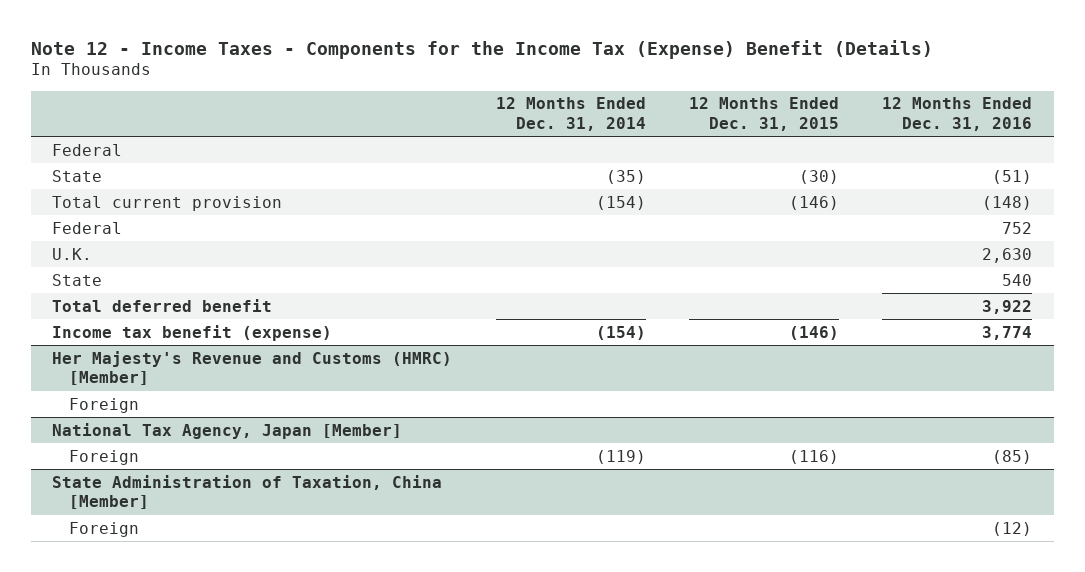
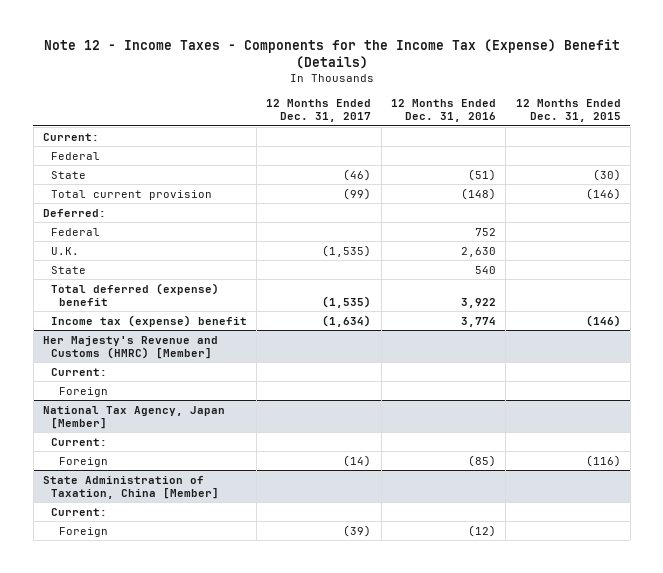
- | 12 Months Ended Dec. 31, 2014 | 12 Months Ended Dec. 31, 2015 | 12 Months Ended Dec. 31, 2016
+ | 12 Months Ended Dec. 31, 2017 | 12 Months Ended Dec. 31, 2016 | 12 Months Ended Dec. 31, 2015
+ Current:
+ Deferred:
- Total deferred benefit | | | 3,922
- Income tax benefit (expense) | (154) | (146) | 3,774
+ Total deferred (expense) benefit | (1,535) | 3,922 |
+ Income tax (expense) benefit | (1,634) | 3,774 | (146)
@ Her Majesty's Revenue and Customs (HMRC) [Member]
+ Current:
@ National Tax Agency, Japan [Member]
+ Current:
@ State Administration of Taxation, China [Member]
+ Current:

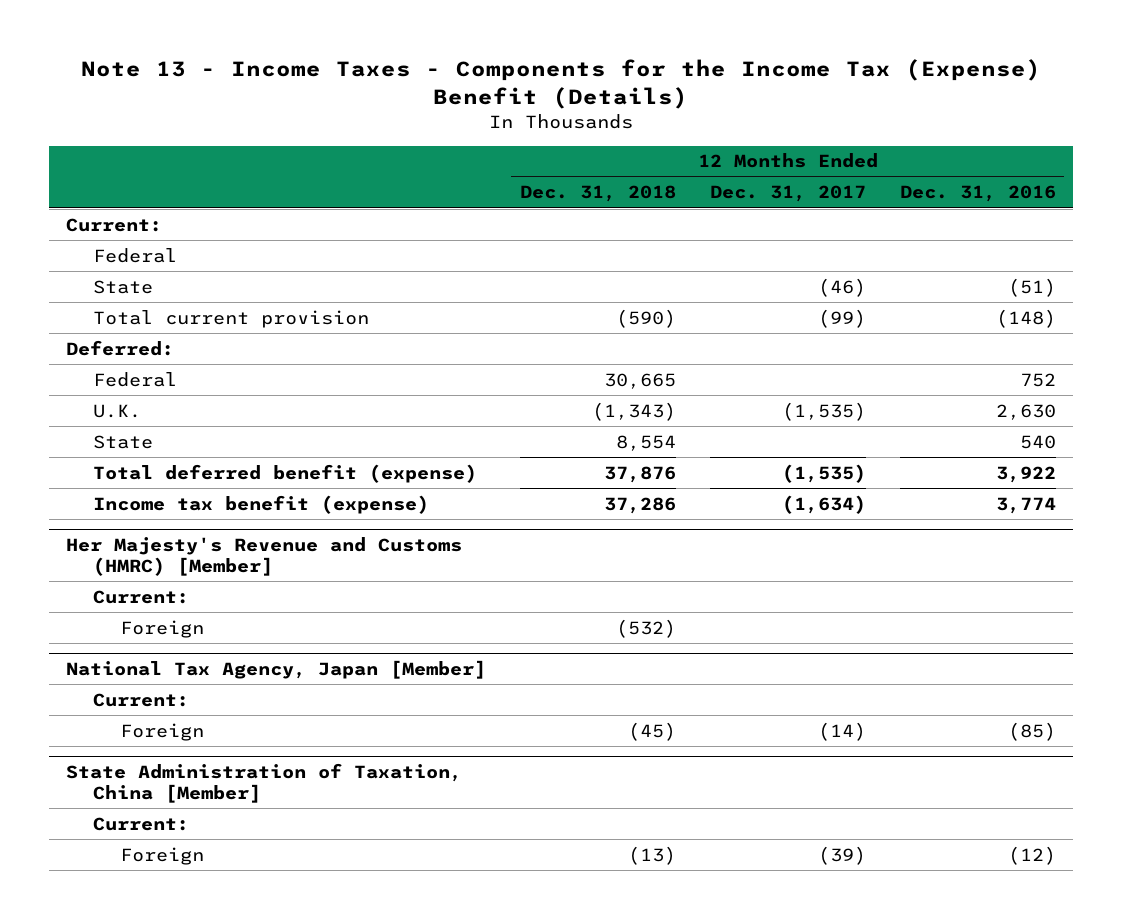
- Note 12 - Income Taxes - Components for the Income Tax (Expense) Benefit (Details)
+ Note 13 - Income Taxes - Components for the Income Tax (Expense) Benefit (Details)
- | 12 Months Ended Dec. 31, 2017 | 12 Months Ended Dec. 31, 2016 | 12 Months Ended Dec. 31, 2015
+ | 12 Months Ended Dec. 31, 2018 | 12 Months Ended Dec. 31, 2017 | 12 Months Ended Dec. 31, 2016
- Total deferred (expense) benefit | (1,535) | 3,922 |
- Income tax (expense) benefit | (1,634) | 3,774 | (146)
+ Total deferred benefit (expense) | 37,876 | (1,535) | 3,922
+ Income tax benefit (expense) | 37,286 | (1,634) | 3,774

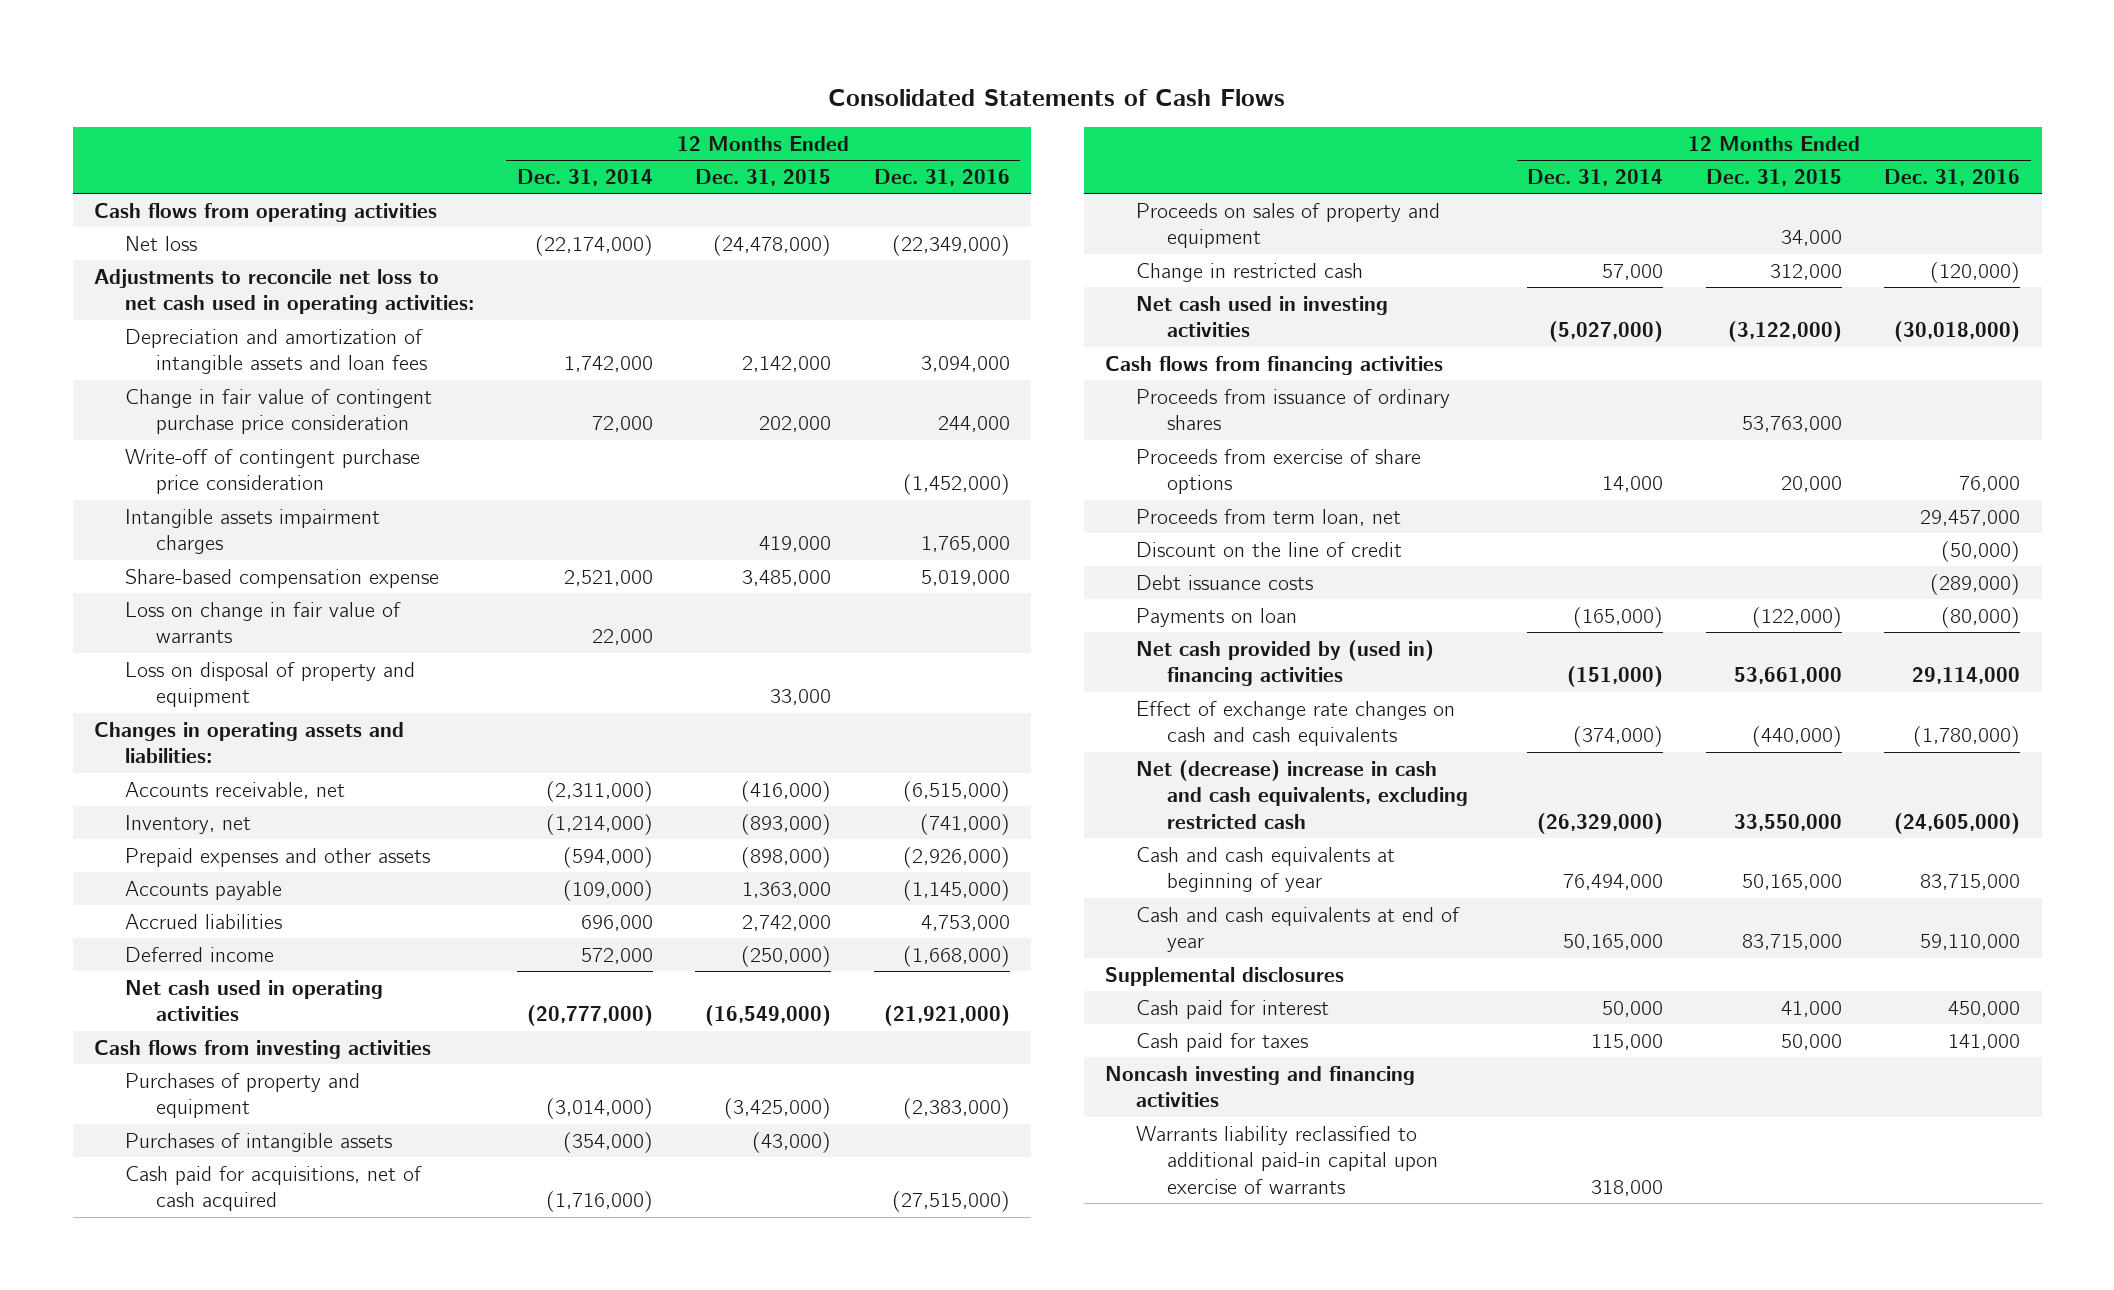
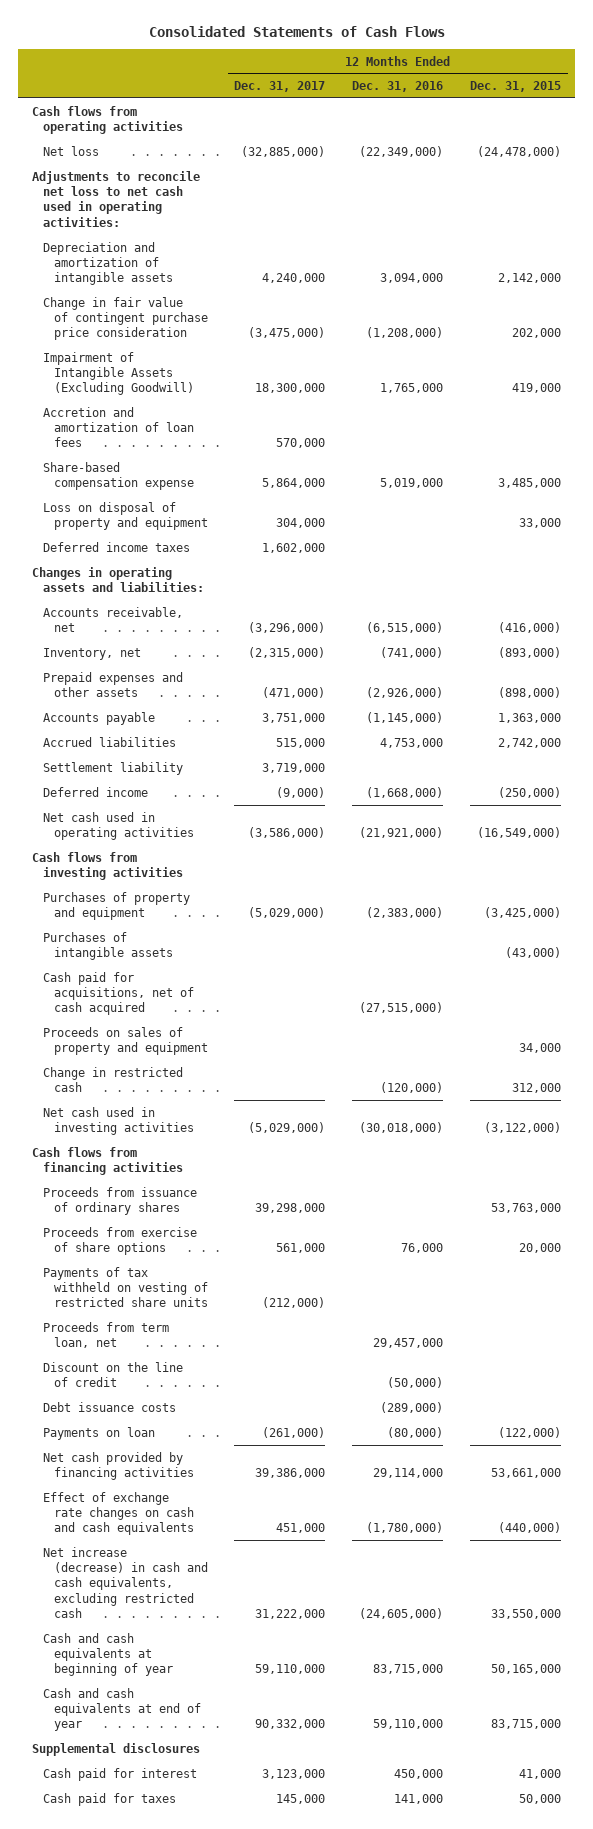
- | 12 Months Ended Dec. 31, 2014 | 12 Months Ended Dec. 31, 2015 | 12 Months Ended Dec. 31, 2016
+ | 12 Months Ended Dec. 31, 2017 | 12 Months Ended Dec. 31, 2016 | 12 Months Ended Dec. 31, 2015
- Depreciation and amortization of intangible assets and loan fees | 1,742,000 | 2,142,000 | 3,094,000
- Change in fair value of contingent purchase price consideration | 72,000 | 202,000 | 244,000
- Write-off of contingent purchase price consideration | | | (1,452,000)
- Intangible assets impairment charges | | 419,000 | 1,765,000
+ Depreciation and amortization of intangible assets | 4,240,000 | 3,094,000 | 2,142,000
+ Change in fair value of contingent purchase price consideration | (3,475,000) | (1,208,000) | 202,000
+ Impairment of Intangible Assets (Excluding Goodwill) | 18,300,000 | 1,765,000 | 419,000
+ Accretion and amortization of loan fees | 570,000 | |
- Loss on change in fair value of warrants | 22,000 | |
+ Deferred income taxes | 1,602,000 | |
+ Settlement liability | 3,719,000 | |
+ Payments of tax withheld on vesting of restricted share units | (212,000) | |
- Net cash provided by (used in) financing activities | (151,000) | 53,661,000 | 29,114,000
+ Net cash provided by financing activities | 39,386,000 | 29,114,000 | 53,661,000
- Net (decrease) increase in cash and cash equivalents, excluding restricted cash | (26,329,000) | 33,550,000 | (24,605,000)
+ Net increase (decrease) in cash and cash equivalents, excluding restricted cash | 31,222,000 | (24,605,000) | 33,550,000
- Noncash investing and financing activities
- Warrants liability reclassified to additional paid-in capital upon exercise of warrants | 318,000 | |

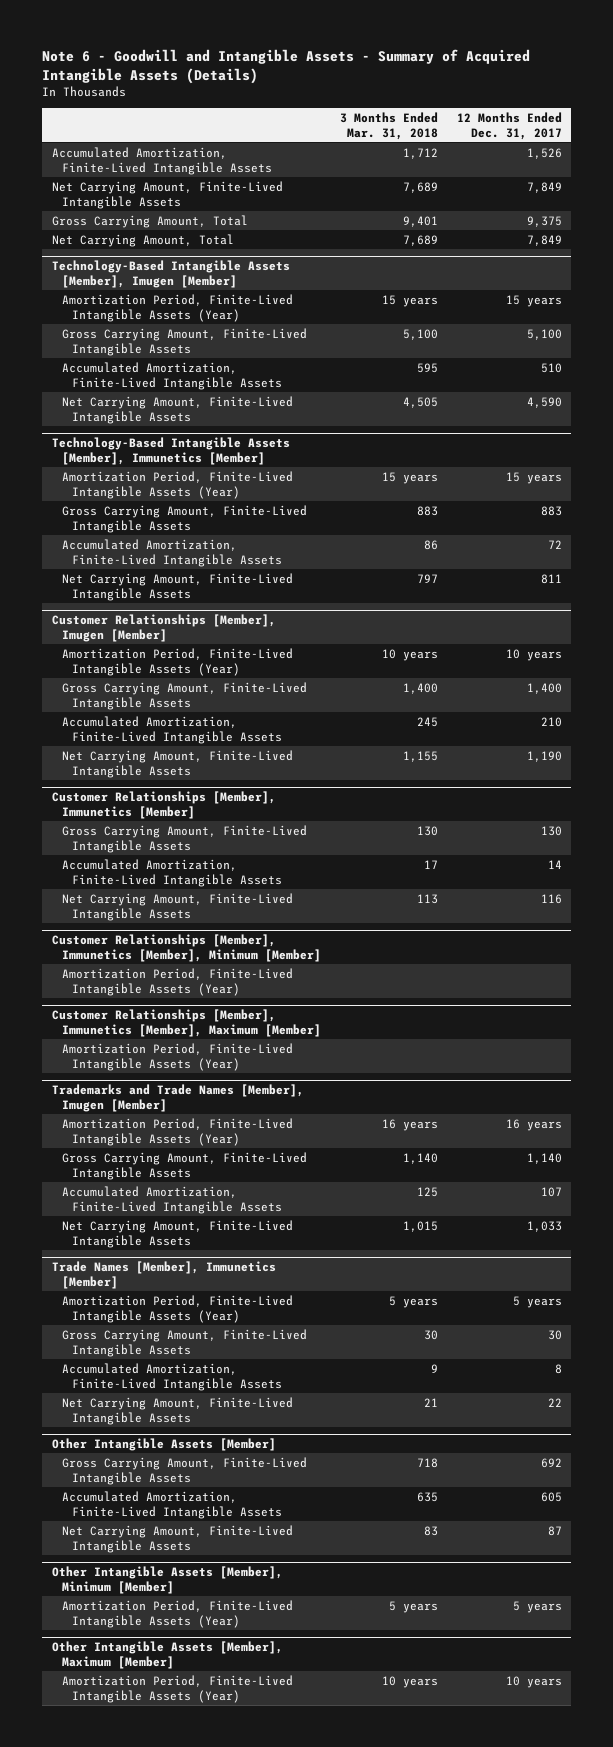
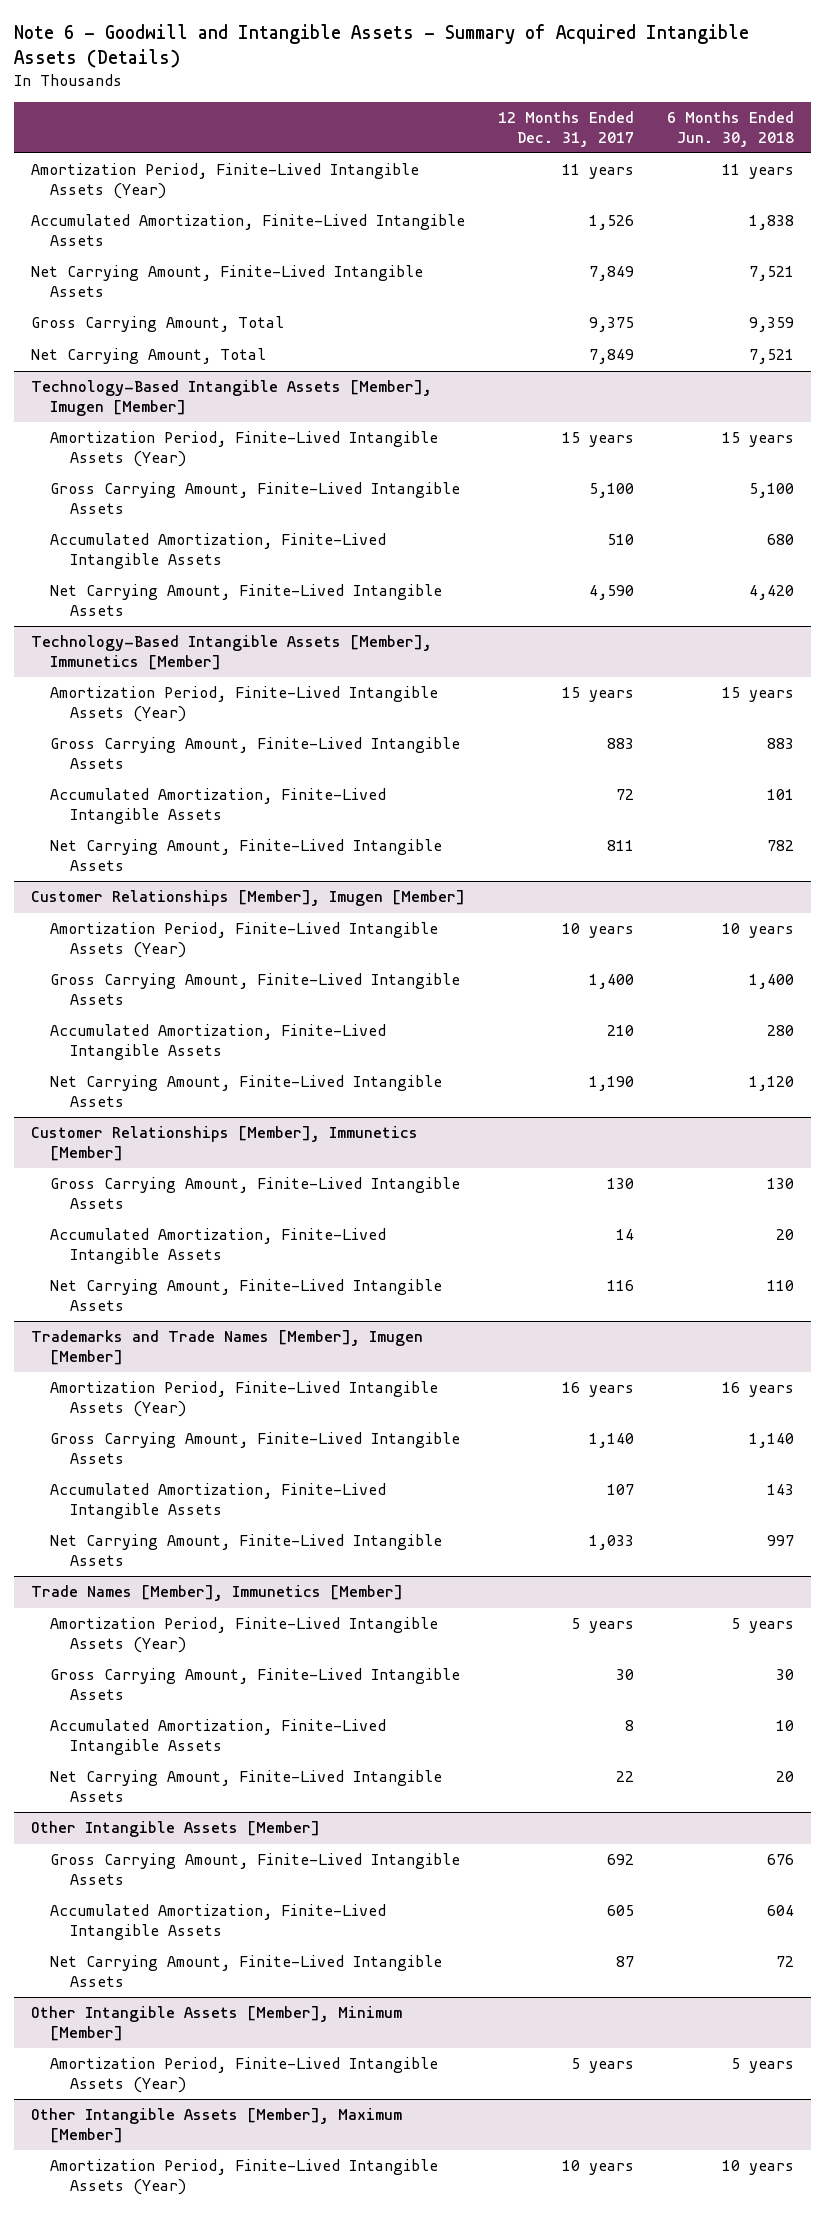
- | 3 Months Ended Mar. 31, 2018 | 12 Months Ended Dec. 31, 2017
+ | 12 Months Ended Dec. 31, 2017 | 6 Months Ended Jun. 30, 2018
+ Amortization Period, Finite-Lived Intangible Assets (Year) | 11 years | 11 years
- Customer Relationships [Member], Immunetics [Member], Minimum [Member]
- Amortization Period, Finite-Lived Intangible Assets (Year)
- Customer Relationships [Member], Immunetics [Member], Maximum [Member]
- Amortization Period, Finite-Lived Intangible Assets (Year)

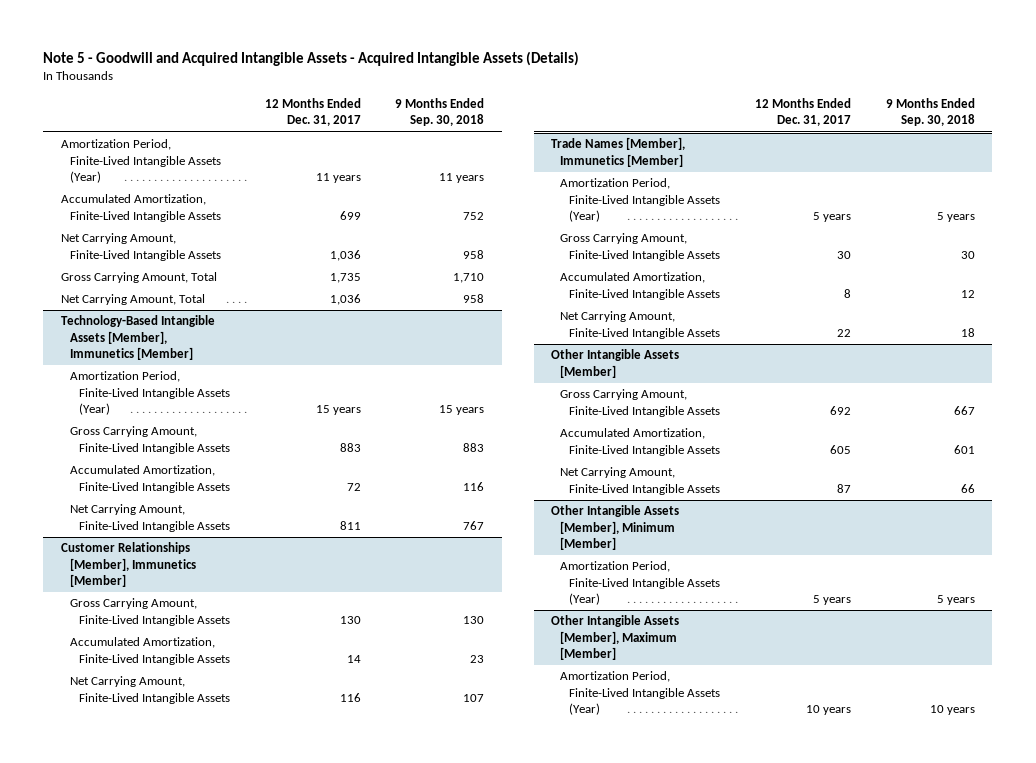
- Note 6 - Goodwill and Intangible Assets - Summary of Acquired Intangible Assets (Details)
+ Note 5 - Goodwill and Acquired Intangible Assets - Acquired Intangible Assets (Details)
- | 12 Months Ended Dec. 31, 2017 | 6 Months Ended Jun. 30, 2018
+ | 12 Months Ended Dec. 31, 2017 | 9 Months Ended Sep. 30, 2018
- Accumulated Amortization, Finite-Lived Intangible Assets | 1,526 | 1,838
- Net Carrying Amount, Finite-Lived Intangible Assets | 7,849 | 7,521
- Gross Carrying Amount, Total | 9,375 | 9,359
- Net Carrying Amount, Total | 7,849 | 7,521
- Technology-Based Intangible Assets [Member], Imugen [Member]
- Amortization Period, Finite-Lived Intangible Assets (Year) | 15 years | 15 years
- Gross Carrying Amount, Finite-Lived Intangible Assets | 5,100 | 5,100
- Accumulated Amortization, Finite-Lived Intangible Assets | 510 | 680
- Net Carrying Amount, Finite-Lived Intangible Assets | 4,590 | 4,420
+ Accumulated Amortization, Finite-Lived Intangible Assets | 699 | 752
+ Net Carrying Amount, Finite-Lived Intangible Assets | 1,036 | 958
+ Gross Carrying Amount, Total | 1,735 | 1,710
+ Net Carrying Amount, Total | 1,036 | 958
- Customer Relationships [Member], Imugen [Member]
- Amortization Period, Finite-Lived Intangible Assets (Year) | 10 years | 10 years
- Gross Carrying Amount, Finite-Lived Intangible Assets | 1,400 | 1,400
- Accumulated Amortization, Finite-Lived Intangible Assets | 210 | 280
- Net Carrying Amount, Finite-Lived Intangible Assets | 1,190 | 1,120
- Trademarks and Trade Names [Member], Imugen [Member]
- Amortization Period, Finite-Lived Intangible Assets (Year) | 16 years | 16 years
- Gross Carrying Amount, Finite-Lived Intangible Assets | 1,140 | 1,140
- Accumulated Amortization, Finite-Lived Intangible Assets | 107 | 143
- Net Carrying Amount, Finite-Lived Intangible Assets | 1,033 | 997

